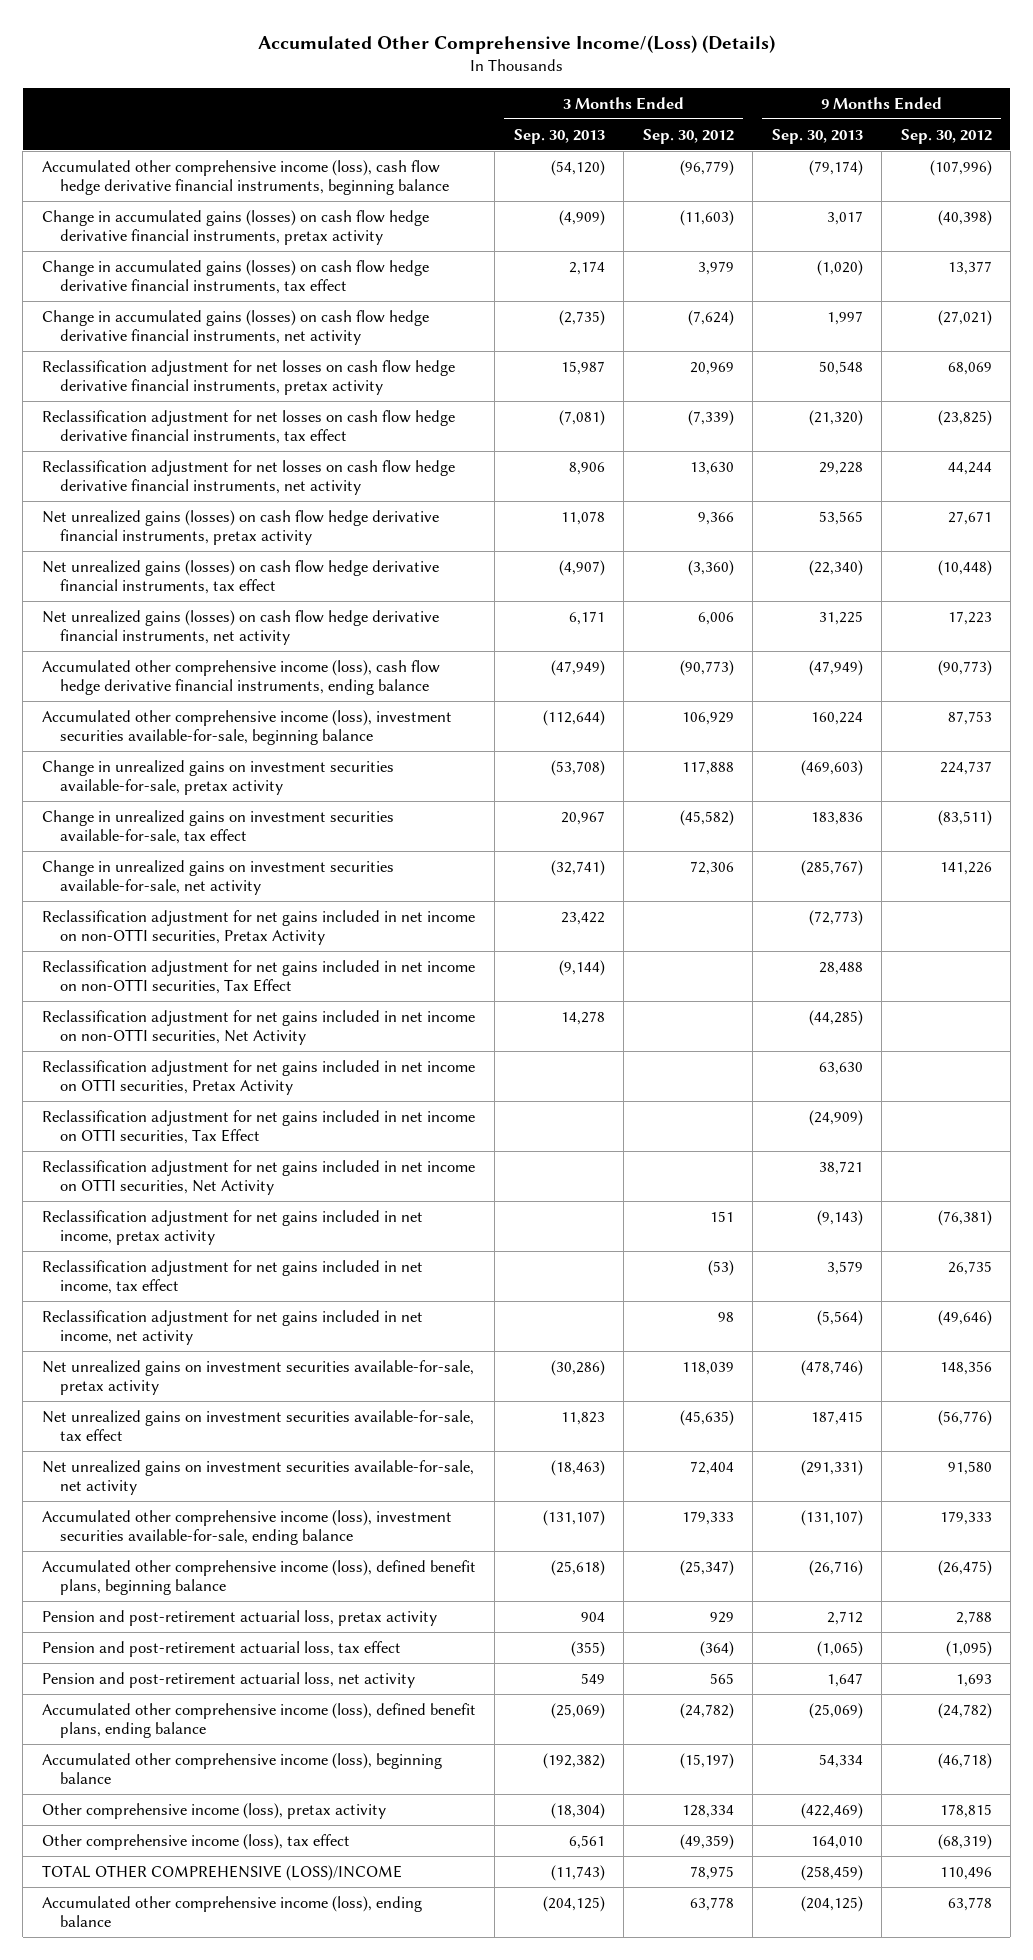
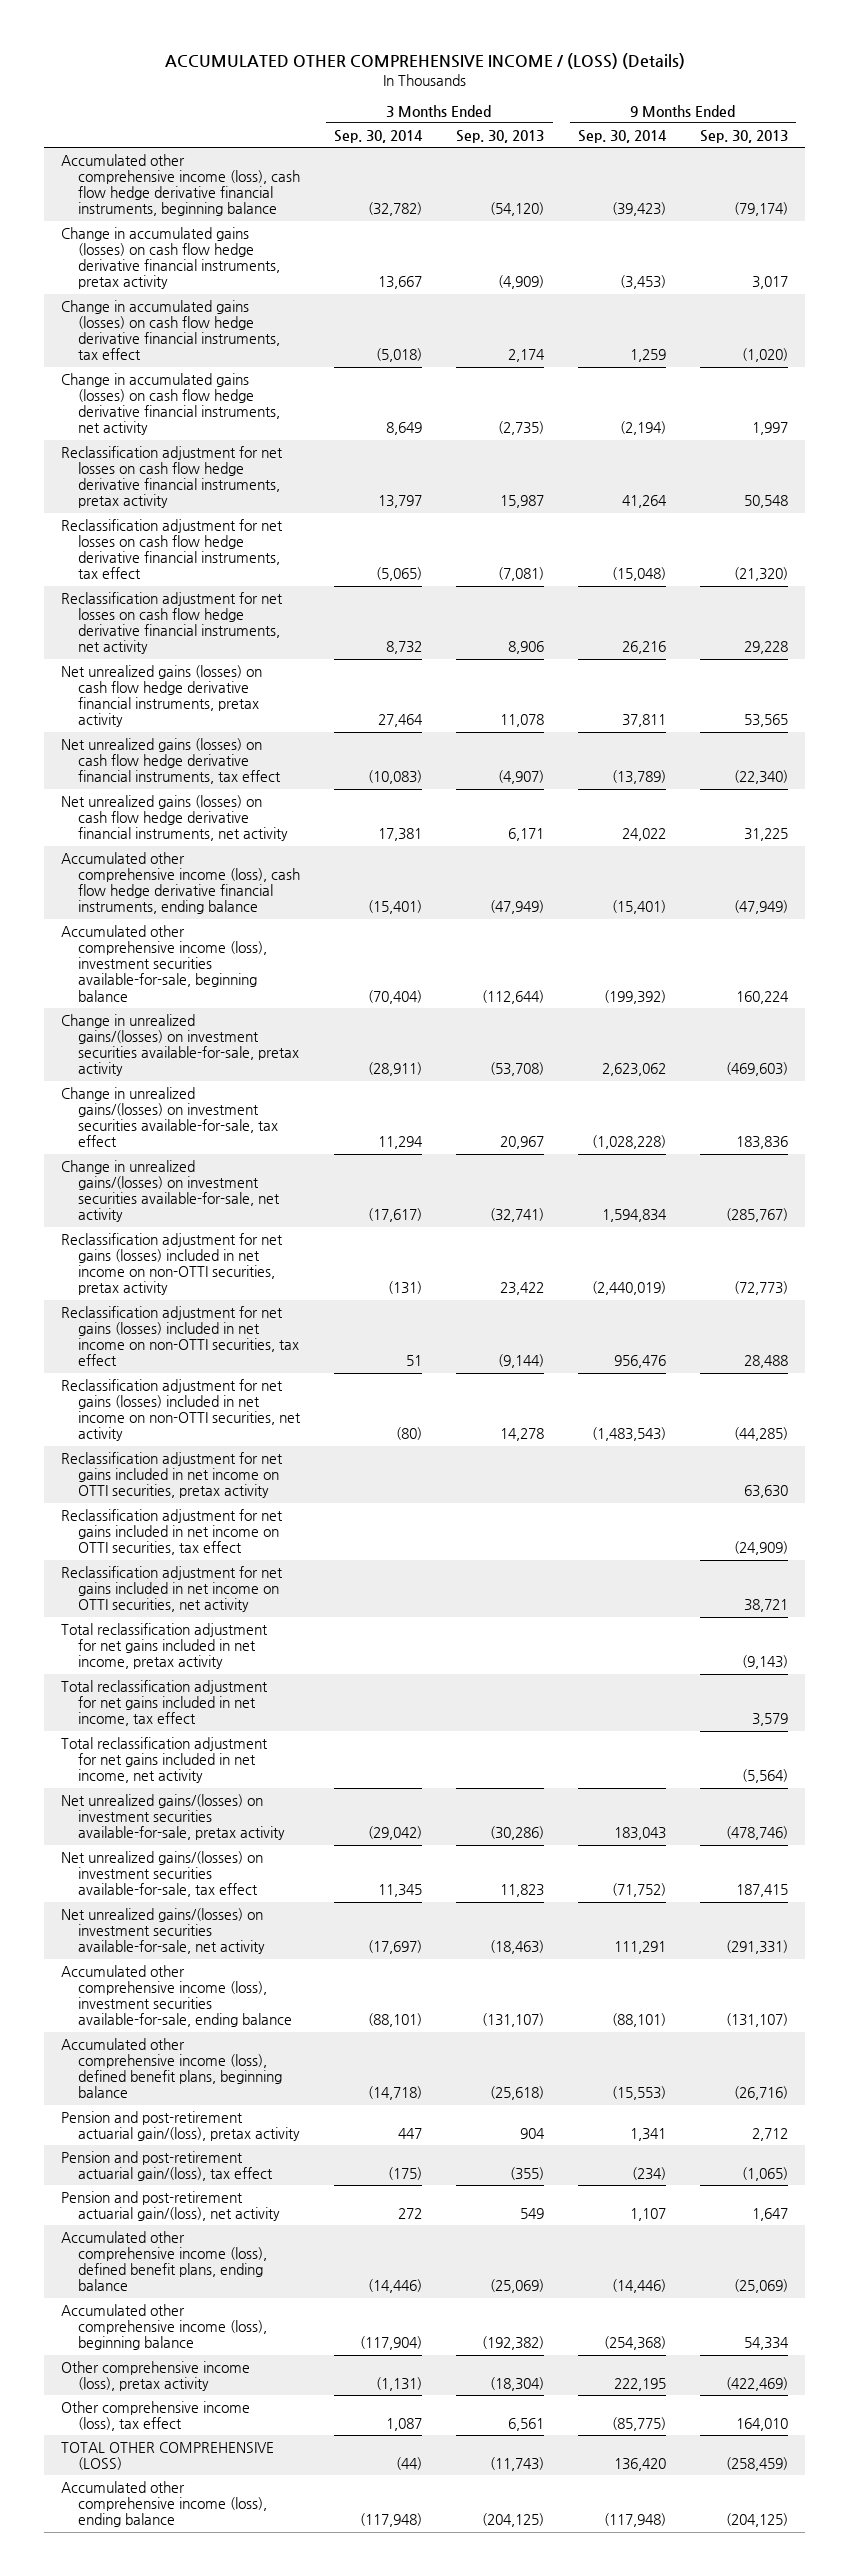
- Accumulated Other Comprehensive Income/(Loss) (Details)
+ ACCUMULATED OTHER COMPREHENSIVE INCOME / (LOSS) (Details)
- | 3 Months Ended Sep. 30, 2013 | 3 Months Ended Sep. 30, 2012 | 9 Months Ended Sep. 30, 2013 | 9 Months Ended Sep. 30, 2012
+ | 3 Months Ended Sep. 30, 2014 | 3 Months Ended Sep. 30, 2013 | 9 Months Ended Sep. 30, 2014 | 9 Months Ended Sep. 30, 2013
- Change in unrealized gains on investment securities available-for-sale, pretax activity | (53,708) | 117,888 | (469,603) | 224,737
- Change in unrealized gains on investment securities available-for-sale, tax effect | 20,967 | (45,582) | 183,836 | (83,511)
- Change in unrealized gains on investment securities available-for-sale, net activity | (32,741) | 72,306 | (285,767) | 141,226
- Reclassification adjustment for net gains included in net income on non-OTTI securities, Pretax Activity | 23,422 | | (72,773) |
- Reclassification adjustment for net gains included in net income on non-OTTI securities, Tax Effect | (9,144) | | 28,488 |
- Reclassification adjustment for net gains included in net income on non-OTTI securities, Net Activity | 14,278 | | (44,285) |
- Reclassification adjustment for net gains included in net income on OTTI securities, Pretax Activity | | | 63,630 |
- Reclassification adjustment for net gains included in net income on OTTI securities, Tax Effect | | | (24,909) |
- Reclassification adjustment for net gains included in net income on OTTI securities, Net Activity | | | 38,721 |
- Reclassification adjustment for net gains included in net income, pretax activity | | 151 | (9,143) | (76,381)
- Reclassification adjustment for net gains included in net income, tax effect | | (53) | 3,579 | 26,735
- Reclassification adjustment for net gains included in net income, net activity | | 98 | (5,564) | (49,646)
- Net unrealized gains on investment securities available-for-sale, pretax activity | (30,286) | 118,039 | (478,746) | 148,356
- Net unrealized gains on investment securities available-for-sale, tax effect | 11,823 | (45,635) | 187,415 | (56,776)
- Net unrealized gains on investment securities available-for-sale, net activity | (18,463) | 72,404 | (291,331) | 91,580
+ Change in unrealized gains/(losses) on investment securities available-for-sale, pretax activity | (28,911) | (53,708) | 2,623,062 | (469,603)
+ Change in unrealized gains/(losses) on investment securities available-for-sale, tax effect | 11,294 | 20,967 | (1,028,228) | 183,836
+ Change in unrealized gains/(losses) on investment securities available-for-sale, net activity | (17,617) | (32,741) | 1,594,834 | (285,767)
+ Reclassification adjustment for net gains (losses) included in net income on non-OTTI securities, pretax activity | (131) | 23,422 | (2,440,019) | (72,773)
+ Reclassification adjustment for net gains (losses) included in net income on non-OTTI securities, tax effect | 51 | (9,144) | 956,476 | 28,488
+ Reclassification adjustment for net gains (losses) included in net income on non-OTTI securities, net activity | (80) | 14,278 | (1,483,543) | (44,285)
+ Reclassification adjustment for net gains included in net income on OTTI securities, pretax activity | | | | 63,630
+ Reclassification adjustment for net gains included in net income on OTTI securities, tax effect | | | | (24,909)
+ Reclassification adjustment for net gains included in net income on OTTI securities, net activity | | | | 38,721
+ Total reclassification adjustment for net gains included in net income, pretax activity | | | | (9,143)
+ Total reclassification adjustment for net gains included in net income, tax effect | | | | 3,579
+ Total reclassification adjustment for net gains included in net income, net activity | | | | (5,564)
+ Net unrealized gains/(losses) on investment securities available-for-sale, pretax activity | (29,042) | (30,286) | 183,043 | (478,746)
+ Net unrealized gains/(losses) on investment securities available-for-sale, tax effect | 11,345 | 11,823 | (71,752) | 187,415
+ Net unrealized gains/(losses) on investment securities available-for-sale, net activity | (17,697) | (18,463) | 111,291 | (291,331)
- Pension and post-retirement actuarial loss, pretax activity | 904 | 929 | 2,712 | 2,788
- Pension and post-retirement actuarial loss, tax effect | (355) | (364) | (1,065) | (1,095)
- Pension and post-retirement actuarial loss, net activity | 549 | 565 | 1,647 | 1,693
+ Pension and post-retirement actuarial gain/(loss), pretax activity | 447 | 904 | 1,341 | 2,712
+ Pension and post-retirement actuarial gain/(loss), tax effect | (175) | (355) | (234) | (1,065)
+ Pension and post-retirement actuarial gain/(loss), net activity | 272 | 549 | 1,107 | 1,647
- TOTAL OTHER COMPREHENSIVE (LOSS)/INCOME | (11,743) | 78,975 | (258,459) | 110,496
+ TOTAL OTHER COMPREHENSIVE (LOSS) | (44) | (11,743) | 136,420 | (258,459)

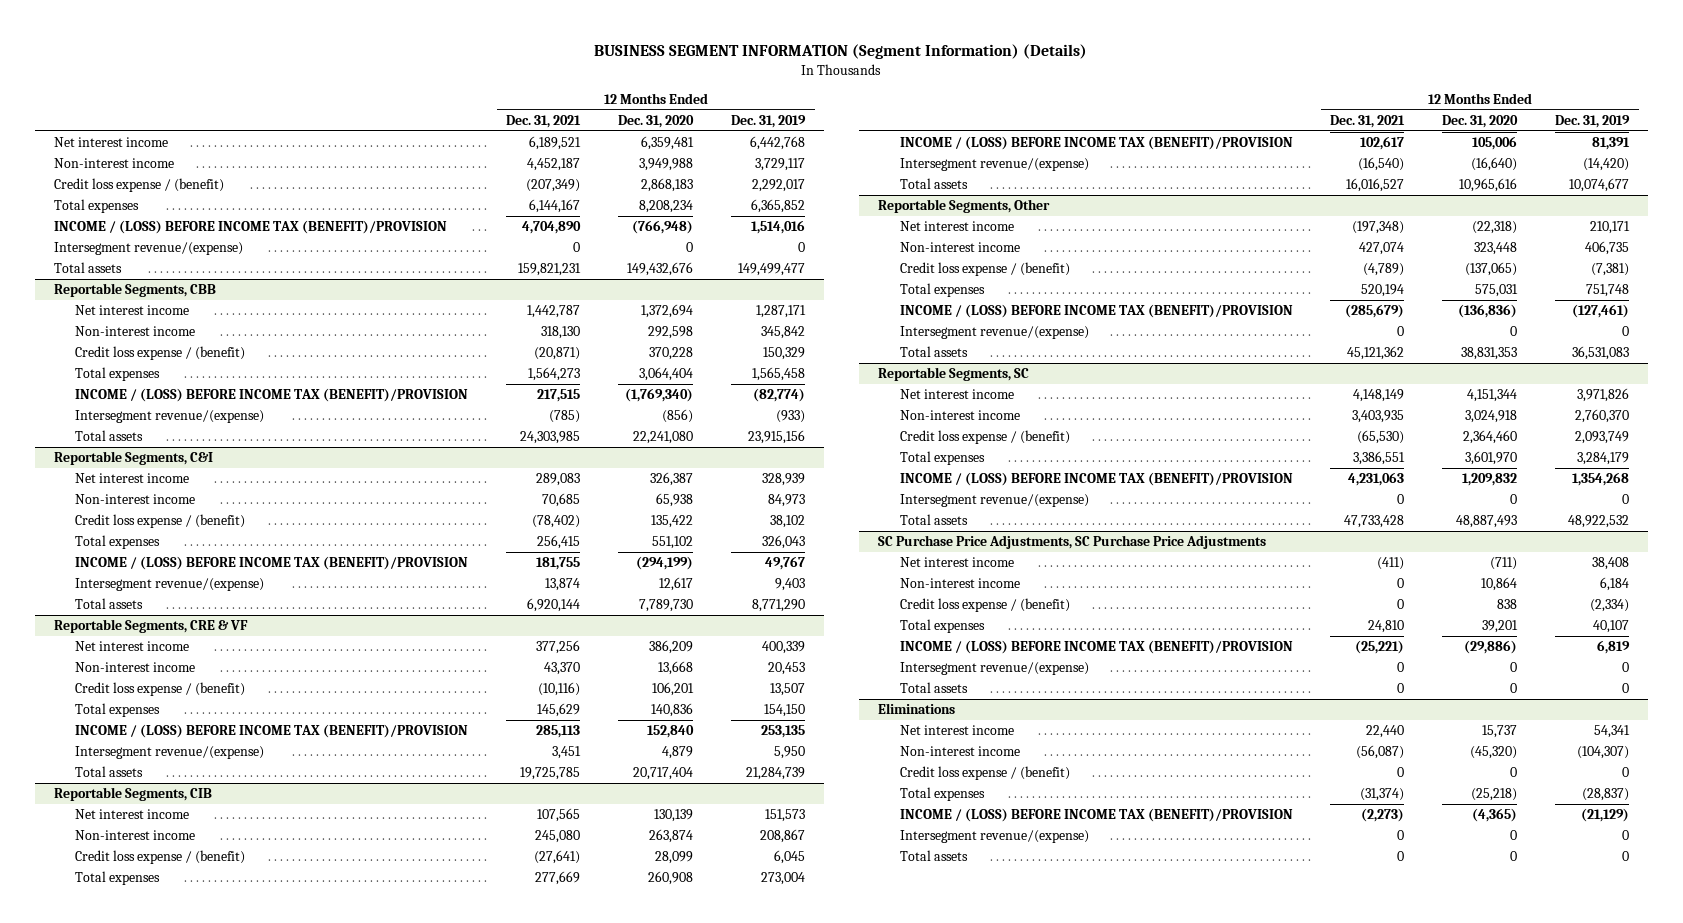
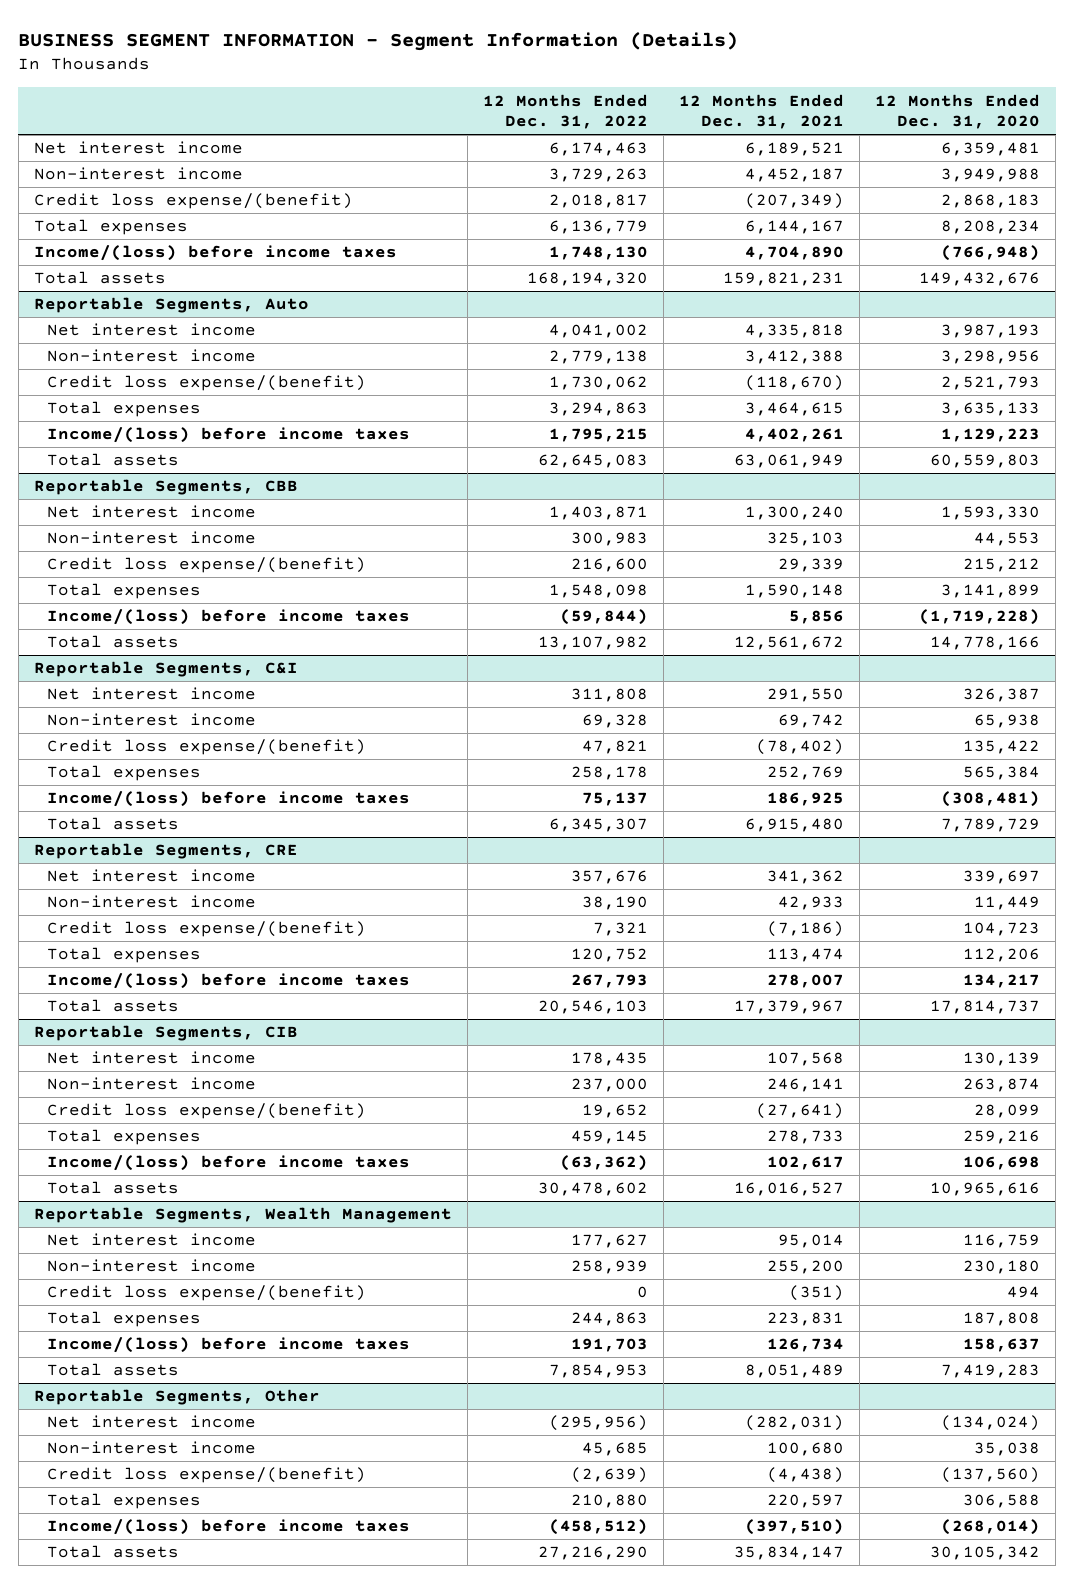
- BUSINESS SEGMENT INFORMATION (Segment Information) (Details)
+ BUSINESS SEGMENT INFORMATION - Segment Information (Details)
- | 12 Months Ended Dec. 31, 2021 | 12 Months Ended Dec. 31, 2020 | 12 Months Ended Dec. 31, 2019
+ | 12 Months Ended Dec. 31, 2022 | 12 Months Ended Dec. 31, 2021 | 12 Months Ended Dec. 31, 2020
- Credit loss expense / (benefit) | (207,349) | 2,868,183 | 2,292,017
+ Credit loss expense/(benefit) | 2,018,817 | (207,349) | 2,868,183
- INCOME / (LOSS) BEFORE INCOME TAX (BENEFIT)/PROVISION | 4,704,890 | (766,948) | 1,514,016
- Intersegment revenue/(expense) | 0 | 0 | 0
+ Income/(loss) before income taxes | 1,748,130 | 4,704,890 | (766,948)
+ Reportable Segments, Auto
+ Net interest income | 4,041,002 | 4,335,818 | 3,987,193
+ Non-interest income | 2,779,138 | 3,412,388 | 3,298,956
+ Credit loss expense/(benefit) | 1,730,062 | (118,670) | 2,521,793
+ Total expenses | 3,294,863 | 3,464,615 | 3,635,133
+ Income/(loss) before income taxes | 1,795,215 | 4,402,261 | 1,129,223
+ Total assets | 62,645,083 | 63,061,949 | 60,559,803
@ Reportable Segments, CBB
- Net interest income | 1,442,787 | 1,372,694 | 1,287,171
- Non-interest income | 318,130 | 292,598 | 345,842
- Credit loss expense / (benefit) | (20,871) | 370,228 | 150,329
- Total expenses | 1,564,273 | 3,064,404 | 1,565,458
- INCOME / (LOSS) BEFORE INCOME TAX (BENEFIT)/PROVISION | 217,515 | (1,769,340) | (82,774)
- Intersegment revenue/(expense) | (785) | (856) | (933)
- Total assets | 24,303,985 | 22,241,080 | 23,915,156
+ Net interest income | 1,403,871 | 1,300,240 | 1,593,330
+ Non-interest income | 300,983 | 325,103 | 44,553
+ Credit loss expense/(benefit) | 216,600 | 29,339 | 215,212
+ Total expenses | 1,548,098 | 1,590,148 | 3,141,899
+ Income/(loss) before income taxes | (59,844) | 5,856 | (1,719,228)
+ Total assets | 13,107,982 | 12,561,672 | 14,778,166
@ Reportable Segments, C&I
- Net interest income | 289,083 | 326,387 | 328,939
- Non-interest income | 70,685 | 65,938 | 84,973
- Credit loss expense / (benefit) | (78,402) | 135,422 | 38,102
- Total expenses | 256,415 | 551,102 | 326,043
- INCOME / (LOSS) BEFORE INCOME TAX (BENEFIT)/PROVISION | 181,755 | (294,199) | 49,767
- Intersegment revenue/(expense) | 13,874 | 12,617 | 9,403
- Total assets | 6,920,144 | 7,789,730 | 8,771,290
- Reportable Segments, CRE & VF
- Net interest income | 377,256 | 386,209 | 400,339
- Non-interest income | 43,370 | 13,668 | 20,453
- Credit loss expense / (benefit) | (10,116) | 106,201 | 13,507
- Total expenses | 145,629 | 140,836 | 154,150
- INCOME / (LOSS) BEFORE INCOME TAX (BENEFIT)/PROVISION | 285,113 | 152,840 | 253,135
- Intersegment revenue/(expense) | 3,451 | 4,879 | 5,950
- Total assets | 19,725,785 | 20,717,404 | 21,284,739
@ Reportable Segments, C&I
+ Net interest income | 311,808 | 291,550 | 326,387
+ Non-interest income | 69,328 | 69,742 | 65,938
+ Credit loss expense/(benefit) | 47,821 | (78,402) | 135,422
+ Total expenses | 258,178 | 252,769 | 565,384
+ Income/(loss) before income taxes | 75,137 | 186,925 | (308,481)
+ Total assets | 6,345,307 | 6,915,480 | 7,789,729
+ Reportable Segments, CRE
+ Net interest income | 357,676 | 341,362 | 339,697
+ Non-interest income | 38,190 | 42,933 | 11,449
+ Credit loss expense/(benefit) | 7,321 | (7,186) | 104,723
+ Total expenses | 120,752 | 113,474 | 112,206
+ Income/(loss) before income taxes | 267,793 | 278,007 | 134,217
+ Total assets | 20,546,103 | 17,379,967 | 17,814,737
@ Reportable Segments, CIB
- Net interest income | 107,565 | 130,139 | 151,573
- Non-interest income | 245,080 | 263,874 | 208,867
- Credit loss expense / (benefit) | (27,641) | 28,099 | 6,045
- Total expenses | 277,669 | 260,908 | 273,004
- INCOME / (LOSS) BEFORE INCOME TAX (BENEFIT)/PROVISION | 102,617 | 105,006 | 81,391
- Intersegment revenue/(expense) | (16,540) | (16,640) | (14,420)
+ Net interest income | 178,435 | 107,568 | 130,139
+ Non-interest income | 237,000 | 246,141 | 263,874
+ Credit loss expense/(benefit) | 19,652 | (27,641) | 28,099
+ Total expenses | 459,145 | 278,733 | 259,216
+ Income/(loss) before income taxes | (63,362) | 102,617 | 106,698
+ Reportable Segments, Wealth Management
+ Net interest income | 177,627 | 95,014 | 116,759
+ Non-interest income | 258,939 | 255,200 | 230,180
+ Credit loss expense/(benefit) | 0 | (351) | 494
+ Total expenses | 244,863 | 223,831 | 187,808
+ Income/(loss) before income taxes | 191,703 | 126,734 | 158,637
+ Total assets | 7,854,953 | 8,051,489 | 7,419,283
@ Reportable Segments, Other
- Net interest income | (197,348) | (22,318) | 210,171
- Non-interest income | 427,074 | 323,448 | 406,735
- Credit loss expense / (benefit) | (4,789) | (137,065) | (7,381)
- Total expenses | 520,194 | 575,031 | 751,748
- INCOME / (LOSS) BEFORE INCOME TAX (BENEFIT)/PROVISION | (285,679) | (136,836) | (127,461)
- Intersegment revenue/(expense) | 0 | 0 | 0
- Total assets | 45,121,362 | 38,831,353 | 36,531,083
- Reportable Segments, SC
- Net interest income | 4,148,149 | 4,151,344 | 3,971,826
- Non-interest income | 3,403,935 | 3,024,918 | 2,760,370
- Credit loss expense / (benefit) | (65,530) | 2,364,460 | 2,093,749
- Total expenses | 3,386,551 | 3,601,970 | 3,284,179
- INCOME / (LOSS) BEFORE INCOME TAX (BENEFIT)/PROVISION | 4,231,063 | 1,209,832 | 1,354,268
- Intersegment revenue/(expense) | 0 | 0 | 0
- Total assets | 47,733,428 | 48,887,493 | 48,922,532
- SC Purchase Price Adjustments, SC Purchase Price Adjustments
- Net interest income | (411) | (711) | 38,408
- Non-interest income | 0 | 10,864 | 6,184
- Credit loss expense / (benefit) | 0 | 838 | (2,334)
- Total expenses | 24,810 | 39,201 | 40,107
- INCOME / (LOSS) BEFORE INCOME TAX (BENEFIT)/PROVISION | (25,221) | (29,886) | 6,819
- Intersegment revenue/(expense) | 0 | 0 | 0
- Total assets | 0 | 0 | 0
- Eliminations
- Net interest income | 22,440 | 15,737 | 54,341
- Non-interest income | (56,087) | (45,320) | (104,307)
- Credit loss expense / (benefit) | 0 | 0 | 0
- Total expenses | (31,374) | (25,218) | (28,837)
- INCOME / (LOSS) BEFORE INCOME TAX (BENEFIT)/PROVISION | (2,273) | (4,365) | (21,129)
- Intersegment revenue/(expense) | 0 | 0 | 0
- Total assets | 0 | 0 | 0
@ Reportable Segments, Other
+ Net interest income | (295,956) | (282,031) | (134,024)
+ Non-interest income | 45,685 | 100,680 | 35,038
+ Credit loss expense/(benefit) | (2,639) | (4,438) | (137,560)
+ Total expenses | 210,880 | 220,597 | 306,588
+ Income/(loss) before income taxes | (458,512) | (397,510) | (268,014)
+ Total assets | 27,216,290 | 35,834,147 | 30,105,342

